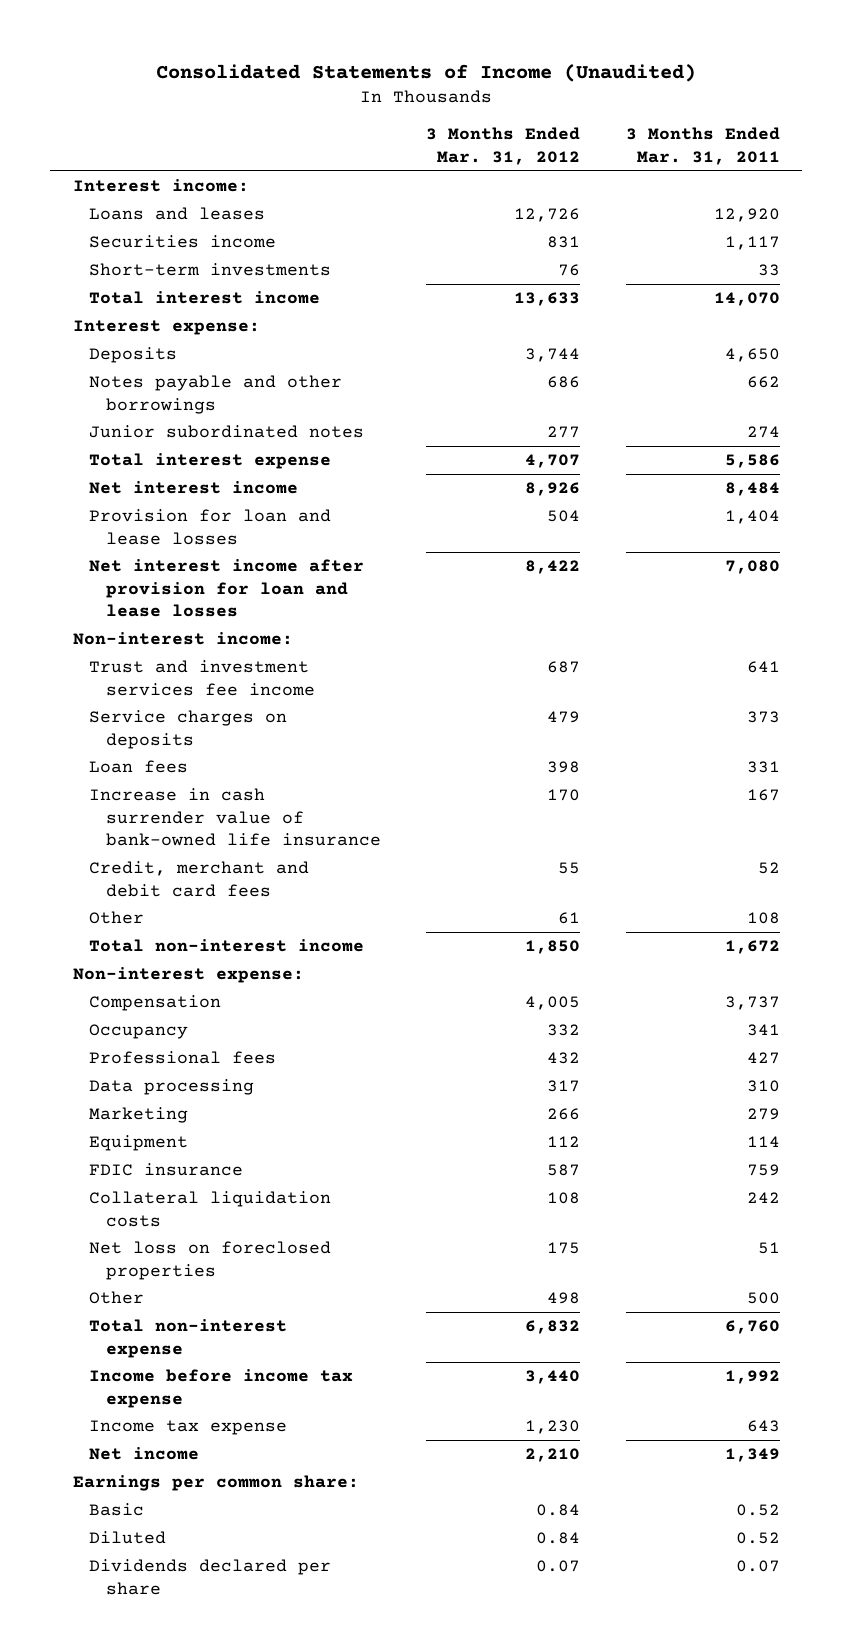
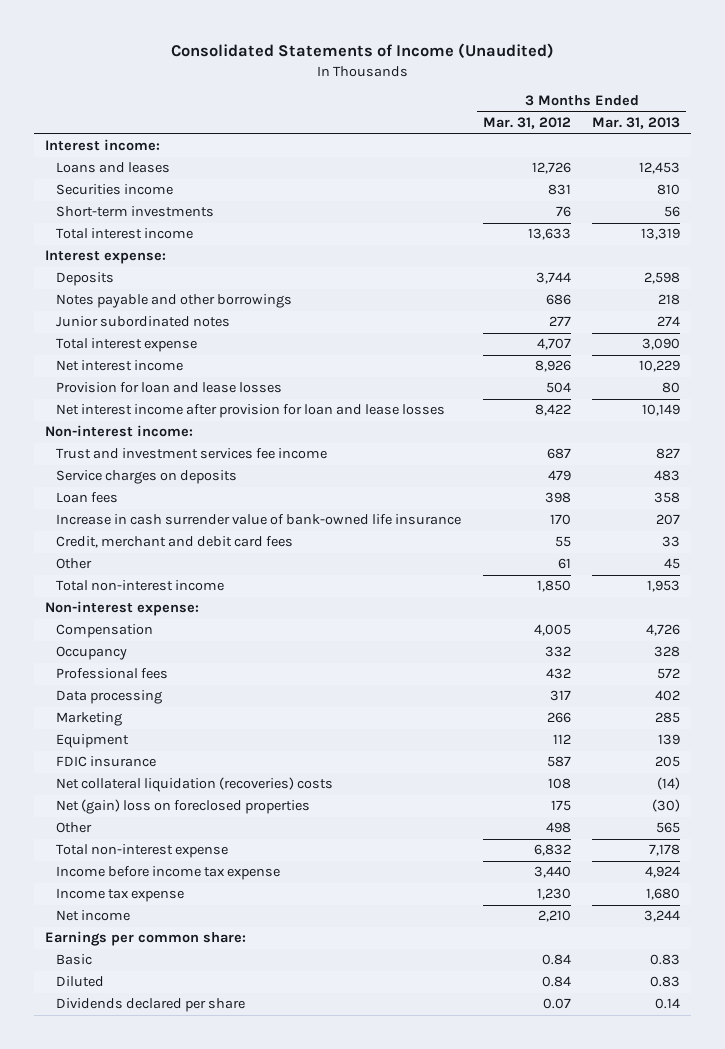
- | 3 Months Ended Mar. 31, 2012 | 3 Months Ended Mar. 31, 2011
+ | 3 Months Ended Mar. 31, 2012 | 3 Months Ended Mar. 31, 2013
- Collateral liquidation costs | 108 | 242
- Net loss on foreclosed properties | 175 | 51
+ Net collateral liquidation (recoveries) costs | 108 | (14)
+ Net (gain) loss on foreclosed properties | 175 | (30)

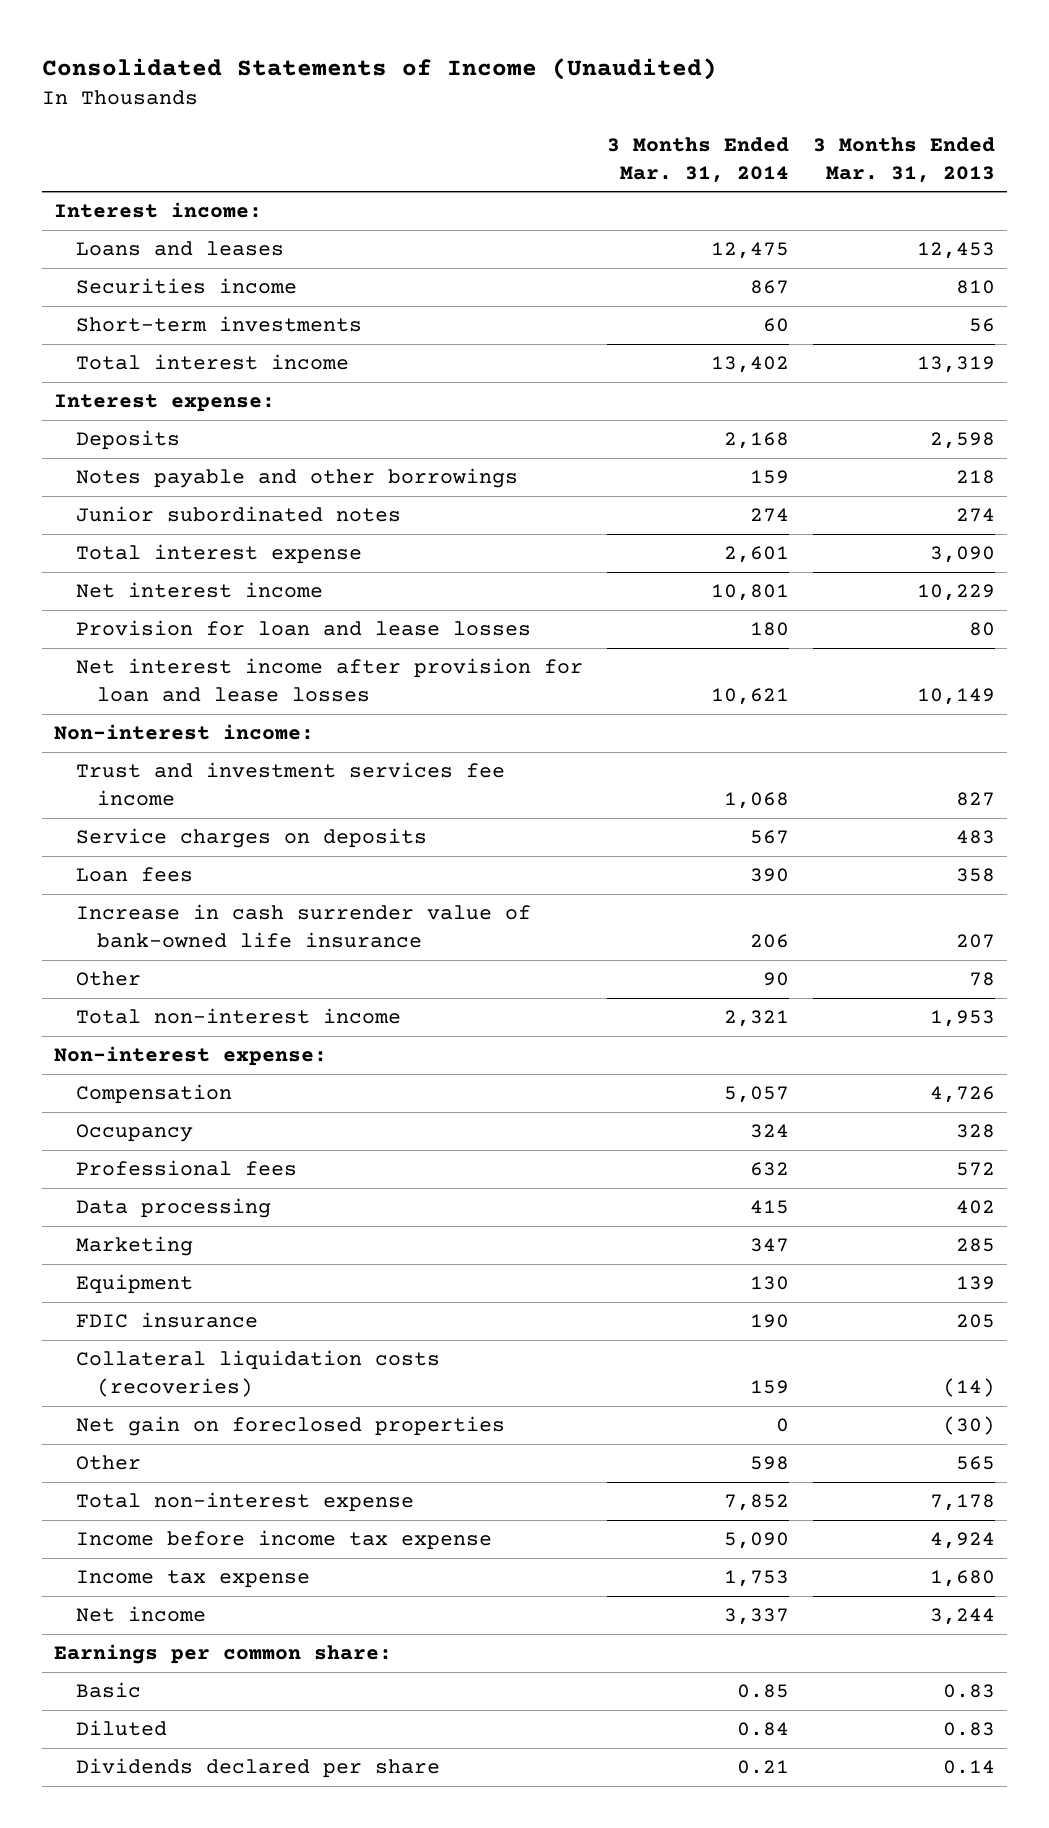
- | 3 Months Ended Mar. 31, 2012 | 3 Months Ended Mar. 31, 2013
+ | 3 Months Ended Mar. 31, 2014 | 3 Months Ended Mar. 31, 2013
- Credit, merchant and debit card fees | 55 | 33
- Other | 61 | 45
+ Other | 90 | 78
- Net collateral liquidation (recoveries) costs | 108 | (14)
- Net (gain) loss on foreclosed properties | 175 | (30)
+ Collateral liquidation costs (recoveries) | 159 | (14)
+ Net gain on foreclosed properties | 0 | (30)

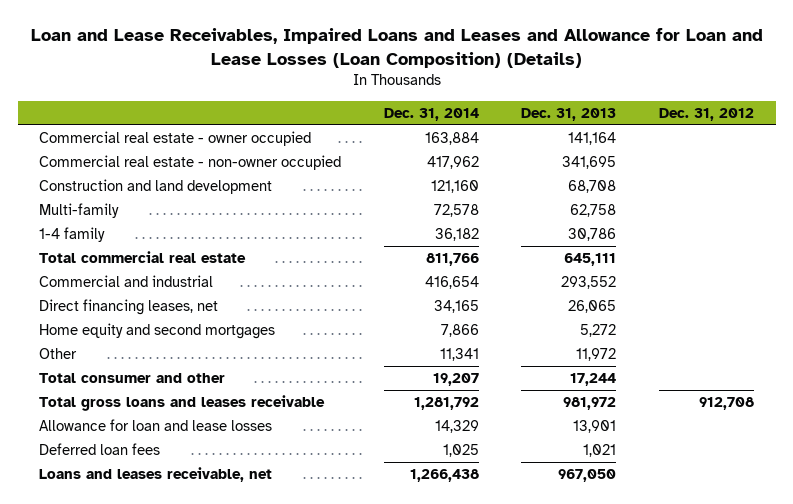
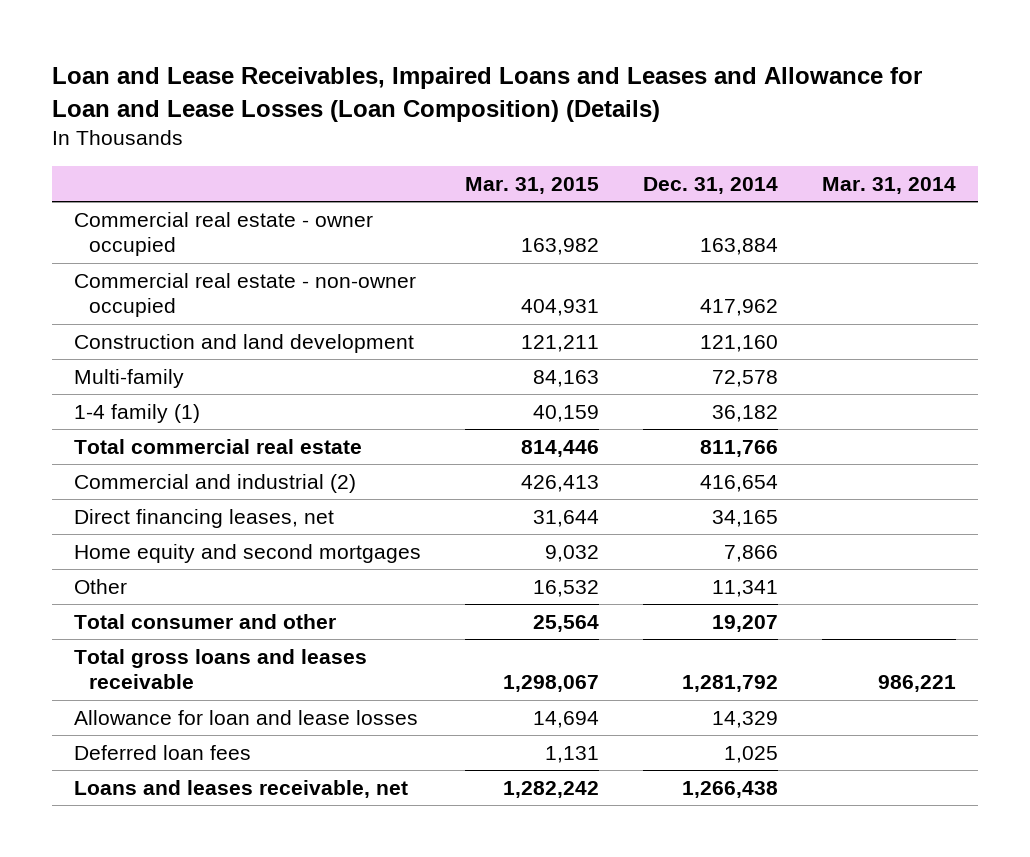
- | Dec. 31, 2014 | Dec. 31, 2013 | Dec. 31, 2012
+ | Mar. 31, 2015 | Dec. 31, 2014 | Mar. 31, 2014
- 1-4 family | 36,182 | 30,786 |
+ 1-4 family (1) | 40,159 | 36,182 |
- Commercial and industrial | 416,654 | 293,552 |
+ Commercial and industrial (2) | 426,413 | 416,654 |

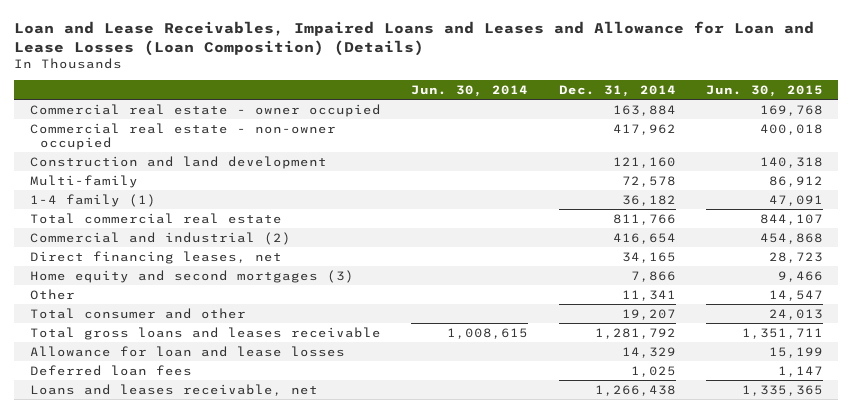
- | Mar. 31, 2015 | Dec. 31, 2014 | Mar. 31, 2014
+ | Jun. 30, 2014 | Dec. 31, 2014 | Jun. 30, 2015
- Home equity and second mortgages | 9,032 | 7,866 |
+ Home equity and second mortgages (3) | | 7,866 | 9,466

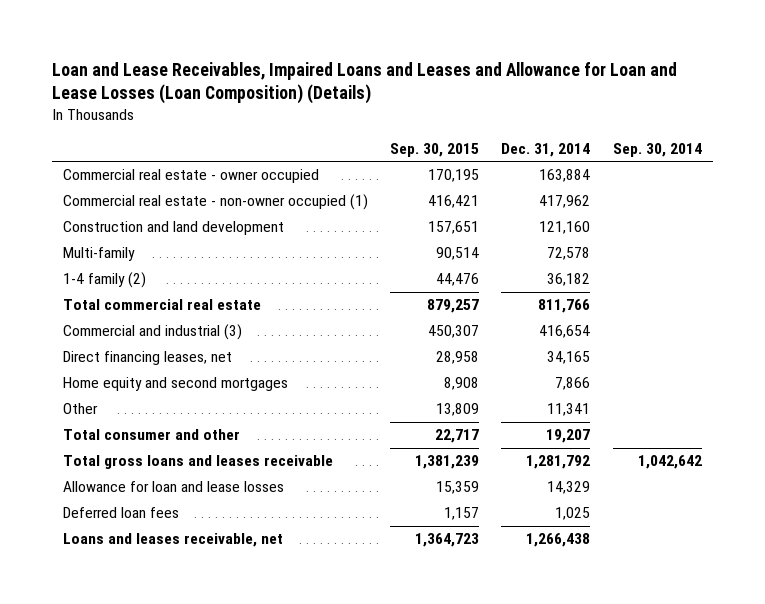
- | Jun. 30, 2014 | Dec. 31, 2014 | Jun. 30, 2015
+ | Sep. 30, 2015 | Dec. 31, 2014 | Sep. 30, 2014
- Commercial real estate - non-owner occupied | | 417,962 | 400,018
+ Commercial real estate - non-owner occupied (1) | 416,421 | 417,962 |
- 1-4 family (1) | | 36,182 | 47,091
+ 1-4 family (2) | 44,476 | 36,182 |
- Commercial and industrial (2) | | 416,654 | 454,868
+ Commercial and industrial (3) | 450,307 | 416,654 |
- Home equity and second mortgages (3) | | 7,866 | 9,466
+ Home equity and second mortgages | 8,908 | 7,866 |

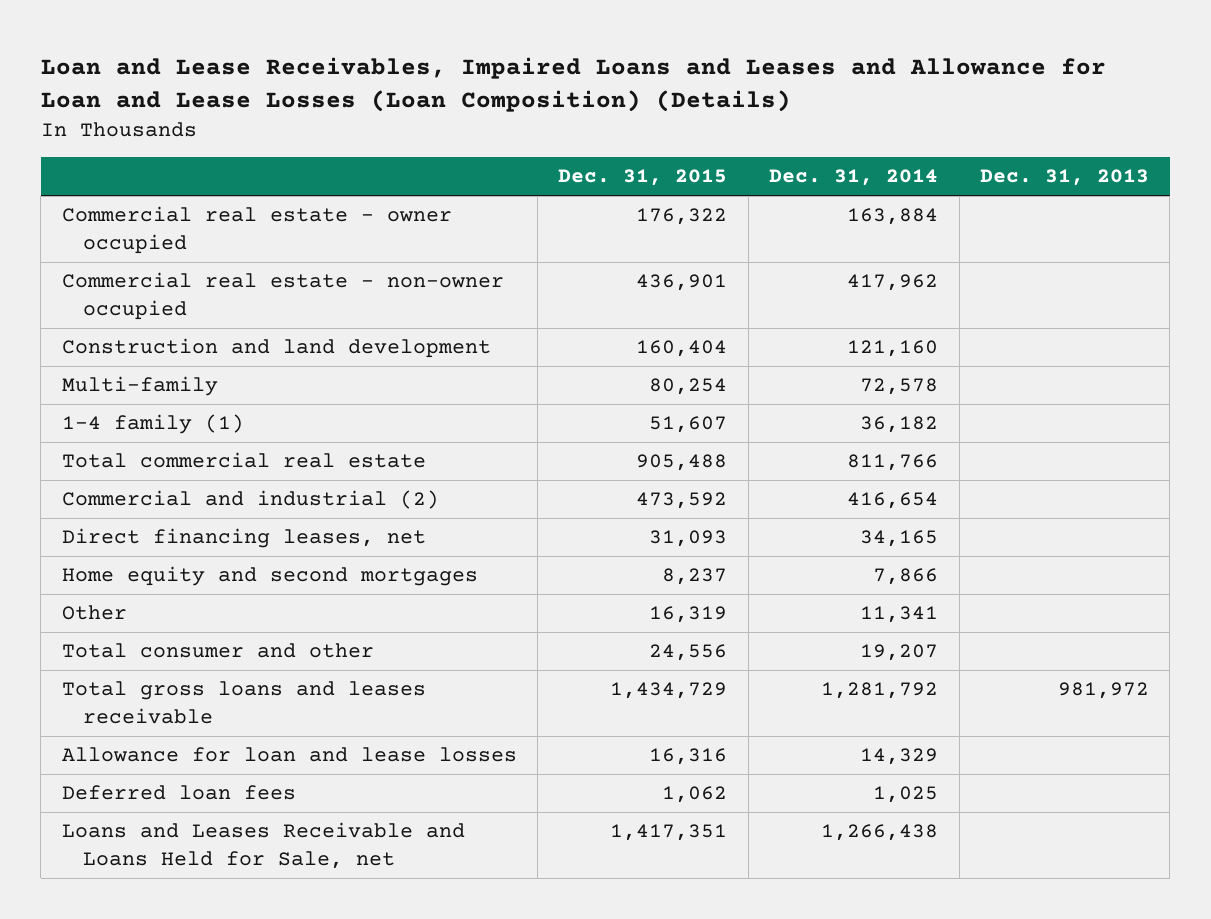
- | Sep. 30, 2015 | Dec. 31, 2014 | Sep. 30, 2014
+ | Dec. 31, 2015 | Dec. 31, 2014 | Dec. 31, 2013
- Commercial real estate - non-owner occupied (1) | 416,421 | 417,962 |
+ Commercial real estate - non-owner occupied | 436,901 | 417,962 |
- 1-4 family (2) | 44,476 | 36,182 |
+ 1-4 family (1) | 51,607 | 36,182 |
- Commercial and industrial (3) | 450,307 | 416,654 |
+ Commercial and industrial (2) | 473,592 | 416,654 |
- Loans and leases receivable, net | 1,364,723 | 1,266,438 |
+ Loans and Leases Receivable and Loans Held for Sale, net | 1,417,351 | 1,266,438 |

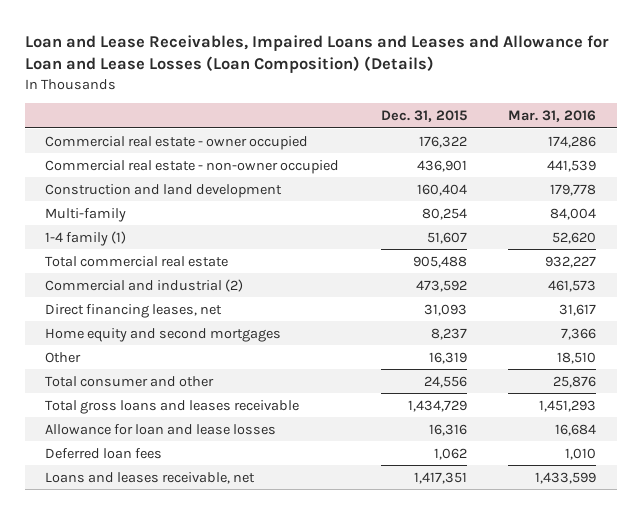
- | Dec. 31, 2015 | Dec. 31, 2014 | Dec. 31, 2013
+ | Dec. 31, 2015 | Mar. 31, 2016
- Loans and Leases Receivable and Loans Held for Sale, net | 1,417,351 | 1,266,438 |
+ Loans and leases receivable, net | 1,417,351 | 1,433,599

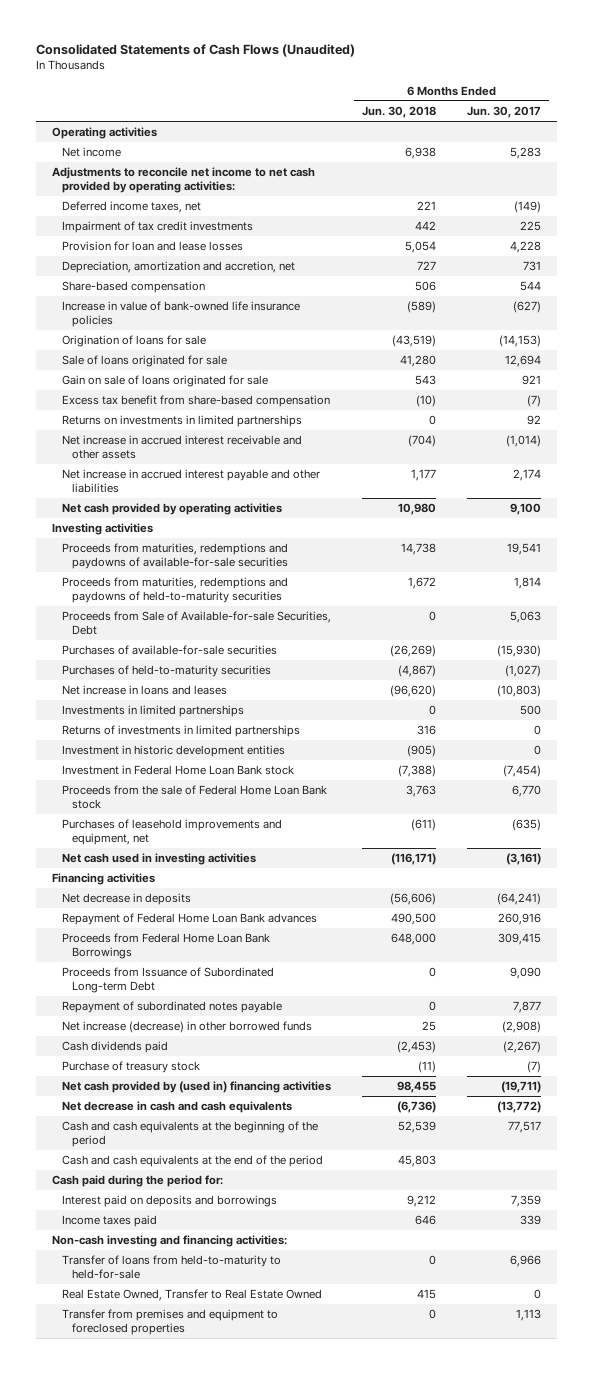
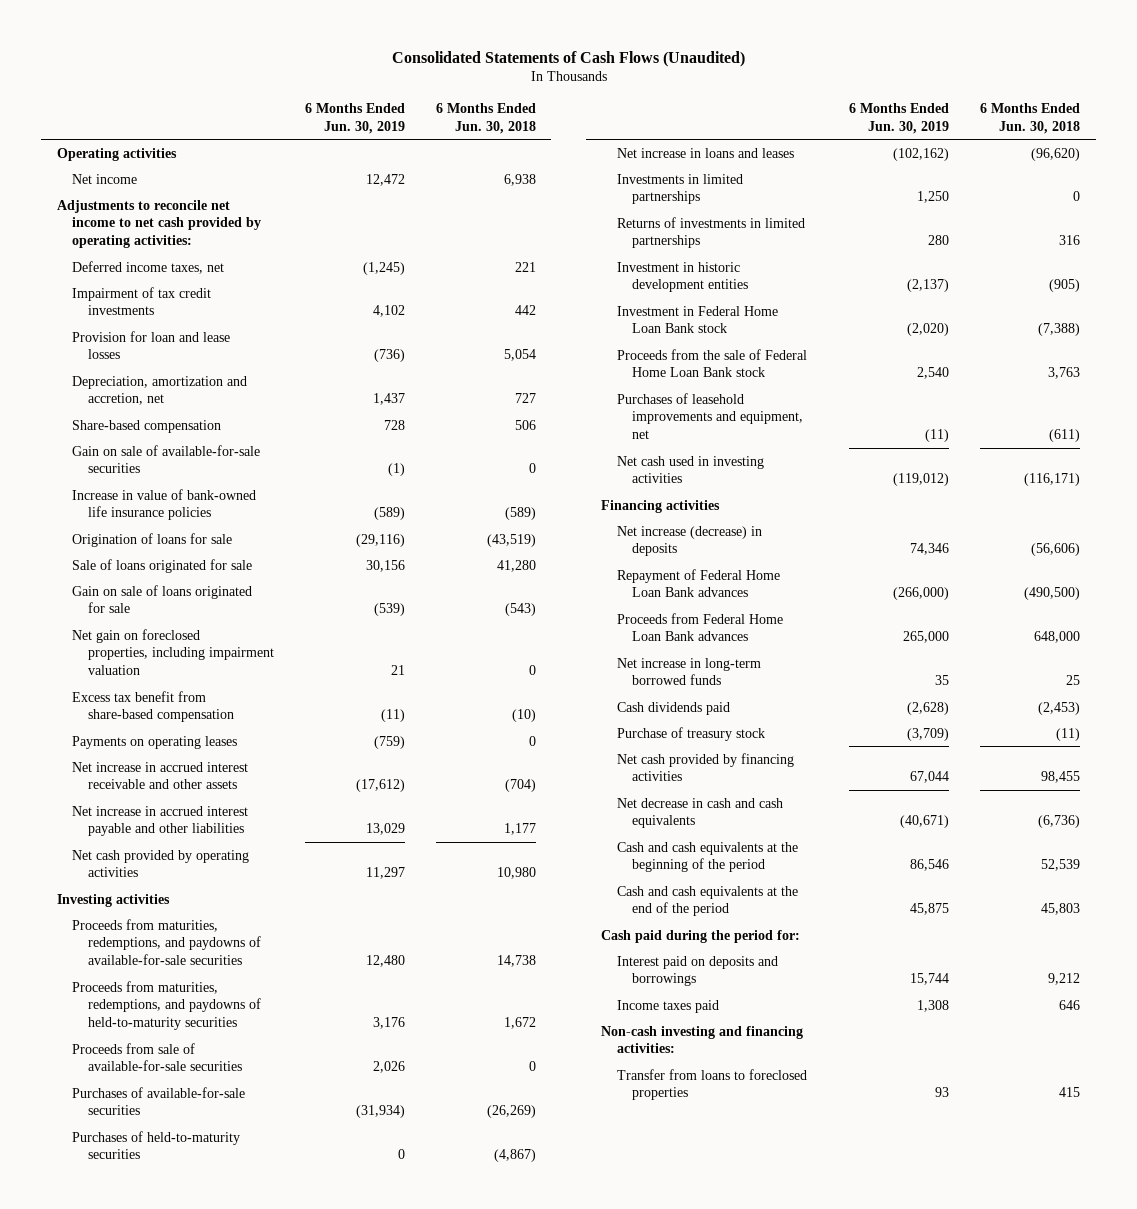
- | 6 Months Ended Jun. 30, 2018 | 6 Months Ended Jun. 30, 2017
+ | 6 Months Ended Jun. 30, 2019 | 6 Months Ended Jun. 30, 2018
+ Gain on sale of available-for-sale securities | (1) | 0
- Gain on sale of loans originated for sale | 543 | 921
+ Gain on sale of loans originated for sale | (539) | (543)
+ Net gain on foreclosed properties, including impairment valuation | 21 | 0
- Returns on investments in limited partnerships | 0 | 92
+ Payments on operating leases | (759) | 0
- Proceeds from maturities, redemptions and paydowns of available-for-sale securities | 14,738 | 19,541
- Proceeds from maturities, redemptions and paydowns of held-to-maturity securities | 1,672 | 1,814
- Proceeds from Sale of Available-for-sale Securities, Debt | 0 | 5,063
+ Proceeds from maturities, redemptions, and paydowns of available-for-sale securities | 12,480 | 14,738
+ Proceeds from maturities, redemptions, and paydowns of held-to-maturity securities | 3,176 | 1,672
+ Proceeds from sale of available-for-sale securities | 2,026 | 0
- Net decrease in deposits | (56,606) | (64,241)
- Repayment of Federal Home Loan Bank advances | 490,500 | 260,916
- Proceeds from Federal Home Loan Bank Borrowings | 648,000 | 309,415
- Proceeds from Issuance of Subordinated Long-term Debt | 0 | 9,090
- Repayment of subordinated notes payable | 0 | 7,877
- Net increase (decrease) in other borrowed funds | 25 | (2,908)
+ Net increase (decrease) in deposits | 74,346 | (56,606)
+ Repayment of Federal Home Loan Bank advances | (266,000) | (490,500)
+ Proceeds from Federal Home Loan Bank advances | 265,000 | 648,000
+ Net increase in long-term borrowed funds | 35 | 25
- Net cash provided by (used in) financing activities | 98,455 | (19,711)
+ Net cash provided by financing activities | 67,044 | 98,455
- Transfer of loans from held-to-maturity to held-for-sale | 0 | 6,966
- Real Estate Owned, Transfer to Real Estate Owned | 415 | 0
- Transfer from premises and equipment to foreclosed properties | 0 | 1,113
+ Transfer from loans to foreclosed properties | 93 | 415

